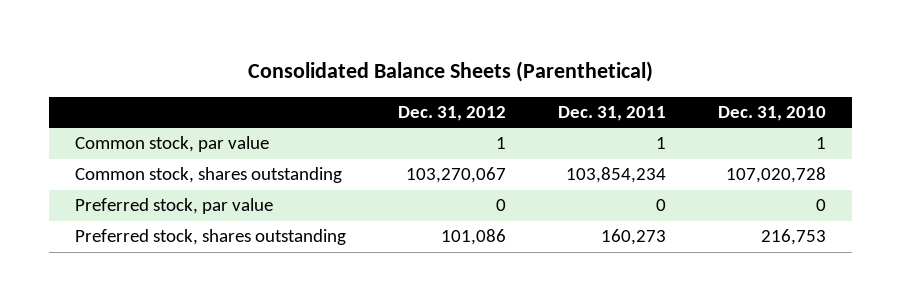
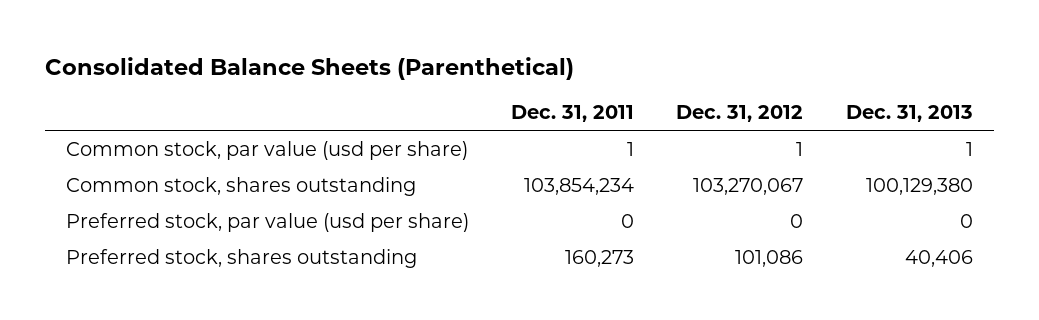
- | Dec. 31, 2012 | Dec. 31, 2011 | Dec. 31, 2010
+ | Dec. 31, 2011 | Dec. 31, 2012 | Dec. 31, 2013
- Common stock, par value | 1 | 1 | 1
+ Common stock, par value (usd per share) | 1 | 1 | 1
- Preferred stock, par value | 0 | 0 | 0
+ Preferred stock, par value (usd per share) | 0 | 0 | 0

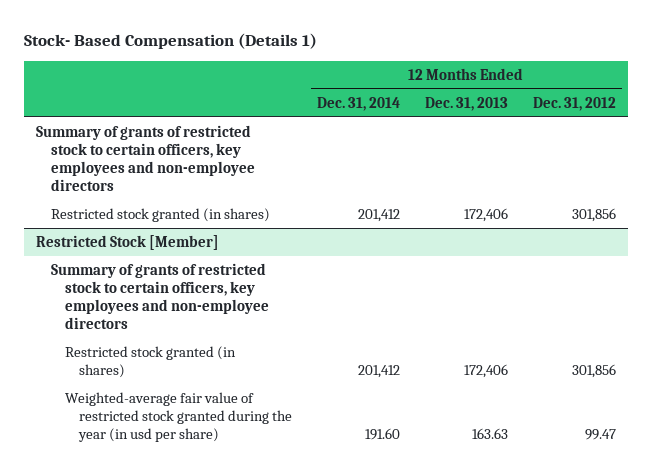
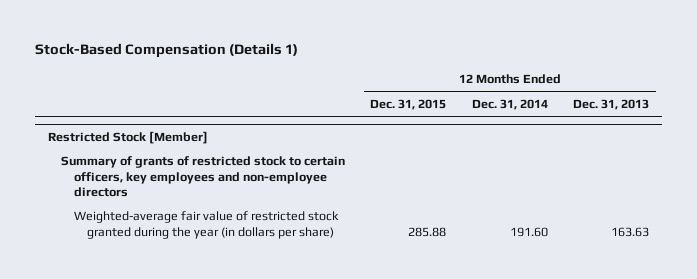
- Stock- Based Compensation (Details 1)
+ Stock-Based Compensation (Details 1)
- | 12 Months Ended Dec. 31, 2014 | 12 Months Ended Dec. 31, 2013 | 12 Months Ended Dec. 31, 2012
+ | 12 Months Ended Dec. 31, 2015 | 12 Months Ended Dec. 31, 2014 | 12 Months Ended Dec. 31, 2013
- Summary of grants of restricted stock to certain officers, key employees and non-employee directors
- Restricted stock granted (in shares) | 201,412 | 172,406 | 301,856
@ Restricted Stock [Member]
- Restricted stock granted (in shares) | 201,412 | 172,406 | 301,856
- Weighted-average fair value of restricted stock granted during the year (in usd per share) | 191.60 | 163.63 | 99.47
+ Weighted-average fair value of restricted stock granted during the year (in dollars per share) | 285.88 | 191.60 | 163.63

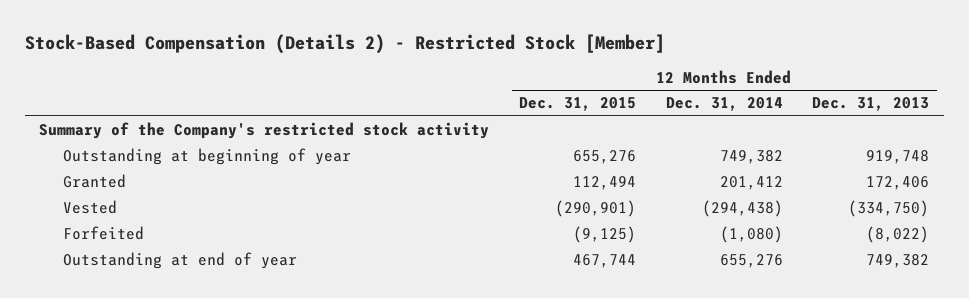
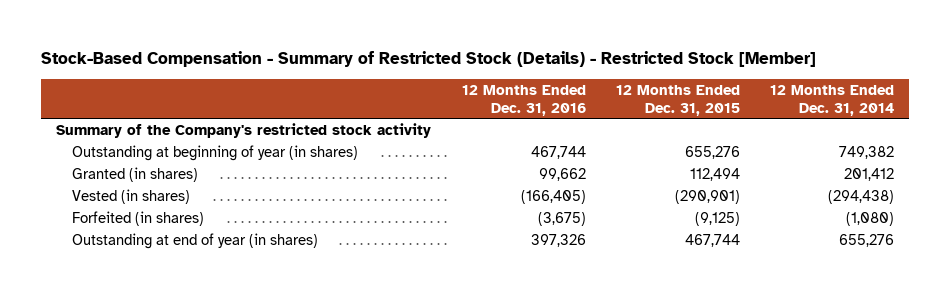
- Stock-Based Compensation (Details 2) - Restricted Stock [Member]
+ Stock-Based Compensation - Summary of Restricted Stock (Details) - Restricted Stock [Member]
- | 12 Months Ended Dec. 31, 2015 | 12 Months Ended Dec. 31, 2014 | 12 Months Ended Dec. 31, 2013
+ | 12 Months Ended Dec. 31, 2016 | 12 Months Ended Dec. 31, 2015 | 12 Months Ended Dec. 31, 2014
- Outstanding at beginning of year | 655,276 | 749,382 | 919,748
- Granted | 112,494 | 201,412 | 172,406
- Vested | (290,901) | (294,438) | (334,750)
- Forfeited | (9,125) | (1,080) | (8,022)
- Outstanding at end of year | 467,744 | 655,276 | 749,382
+ Outstanding at beginning of year (in shares) | 467,744 | 655,276 | 749,382
+ Granted (in shares) | 99,662 | 112,494 | 201,412
+ Vested (in shares) | (166,405) | (290,901) | (294,438)
+ Forfeited (in shares) | (3,675) | (9,125) | (1,080)
+ Outstanding at end of year (in shares) | 397,326 | 467,744 | 655,276

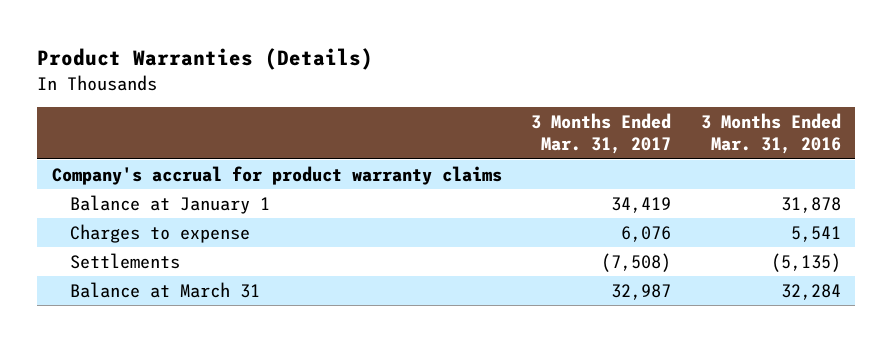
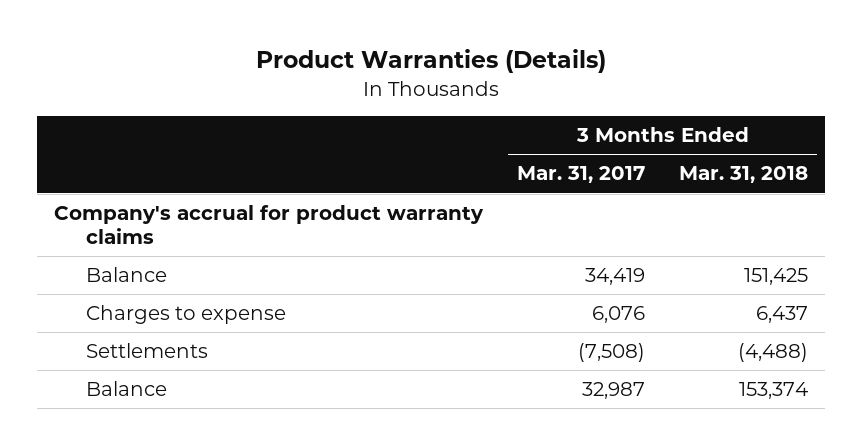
- | 3 Months Ended Mar. 31, 2017 | 3 Months Ended Mar. 31, 2016
+ | 3 Months Ended Mar. 31, 2017 | 3 Months Ended Mar. 31, 2018
- Balance at January 1 | 34,419 | 31,878
+ Balance | 34,419 | 151,425
- Balance at March 31 | 32,987 | 32,284
+ Balance | 32,987 | 153,374

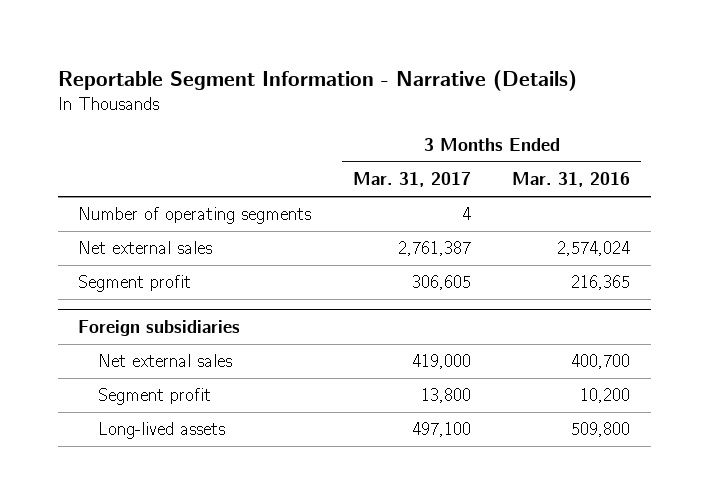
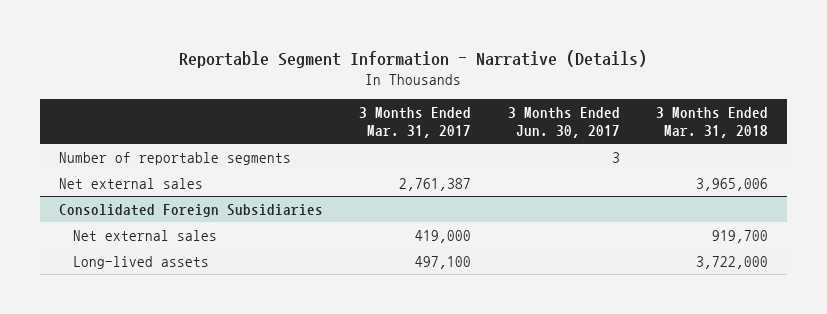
- | 3 Months Ended Mar. 31, 2017 | 3 Months Ended Mar. 31, 2016
+ | 3 Months Ended Mar. 31, 2017 | 3 Months Ended Jun. 30, 2017 | 3 Months Ended Mar. 31, 2018
- Number of operating segments | 4 |
+ Number of reportable segments | | 3 |
- Segment profit | 306,605 | 216,365
- Foreign subsidiaries
+ Consolidated Foreign Subsidiaries
- Segment profit | 13,800 | 10,200

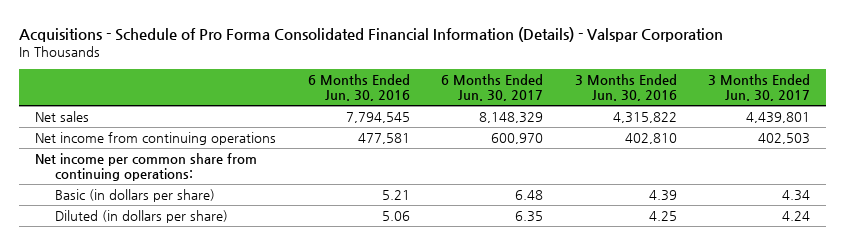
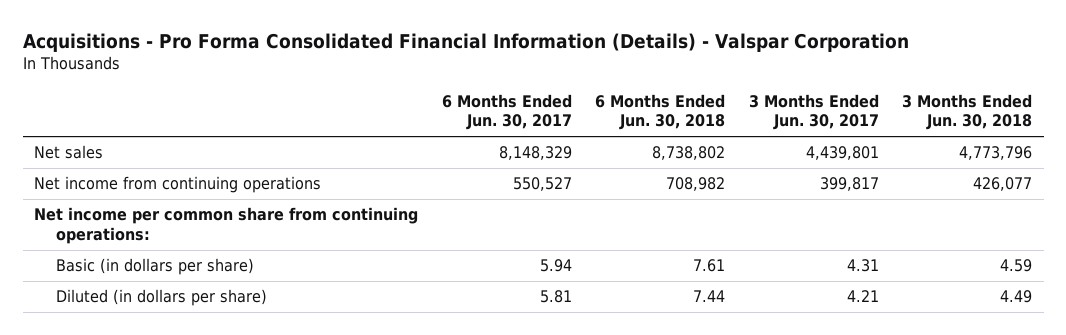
- Acquisitions - Schedule of Pro Forma Consolidated Financial Information (Details) - Valspar Corporation
+ Acquisitions - Pro Forma Consolidated Financial Information (Details) - Valspar Corporation
- | 6 Months Ended Jun. 30, 2016 | 6 Months Ended Jun. 30, 2017 | 3 Months Ended Jun. 30, 2016 | 3 Months Ended Jun. 30, 2017
+ | 6 Months Ended Jun. 30, 2017 | 6 Months Ended Jun. 30, 2018 | 3 Months Ended Jun. 30, 2017 | 3 Months Ended Jun. 30, 2018
- Net income from continuing operations | 477,581 | 600,970 | 402,810 | 402,503
+ Net income from continuing operations | 550,527 | 708,982 | 399,817 | 426,077
- Basic (in dollars per share) | 5.21 | 6.48 | 4.39 | 4.34
- Diluted (in dollars per share) | 5.06 | 6.35 | 4.25 | 4.24
+ Basic (in dollars per share) | 5.94 | 7.61 | 4.31 | 4.59
+ Diluted (in dollars per share) | 5.81 | 7.44 | 4.21 | 4.49

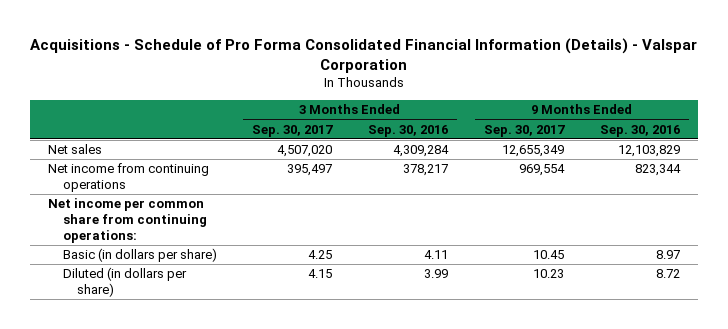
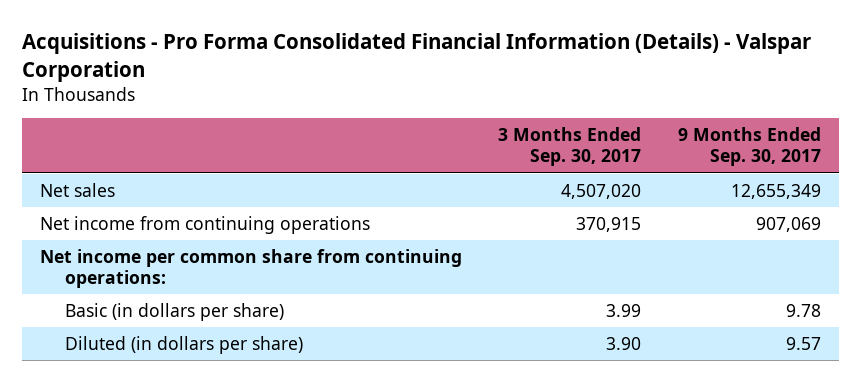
- Acquisitions - Schedule of Pro Forma Consolidated Financial Information (Details) - Valspar Corporation
+ Acquisitions - Pro Forma Consolidated Financial Information (Details) - Valspar Corporation
- | 3 Months Ended Sep. 30, 2017 | 3 Months Ended Sep. 30, 2016 | 9 Months Ended Sep. 30, 2017 | 9 Months Ended Sep. 30, 2016
+ | 3 Months Ended Sep. 30, 2017 | 9 Months Ended Sep. 30, 2017
- Net income from continuing operations | 395,497 | 378,217 | 969,554 | 823,344
+ Net income from continuing operations | 370,915 | 907,069
- Basic (in dollars per share) | 4.25 | 4.11 | 10.45 | 8.97
- Diluted (in dollars per share) | 4.15 | 3.99 | 10.23 | 8.72
+ Basic (in dollars per share) | 3.99 | 9.78
+ Diluted (in dollars per share) | 3.90 | 9.57

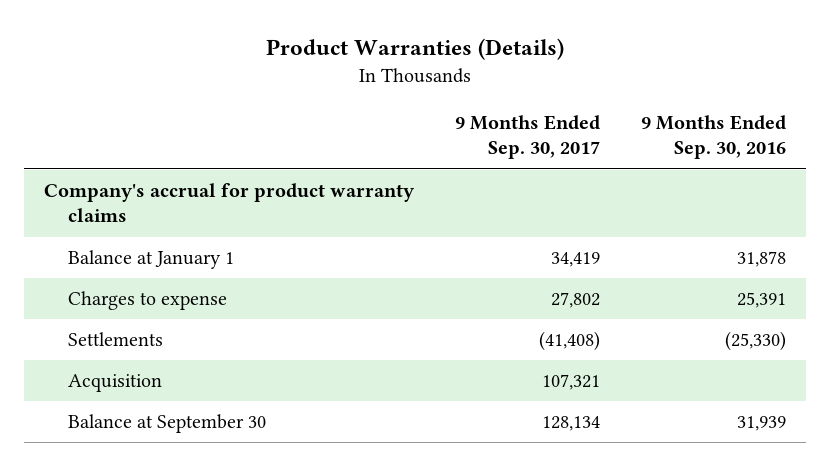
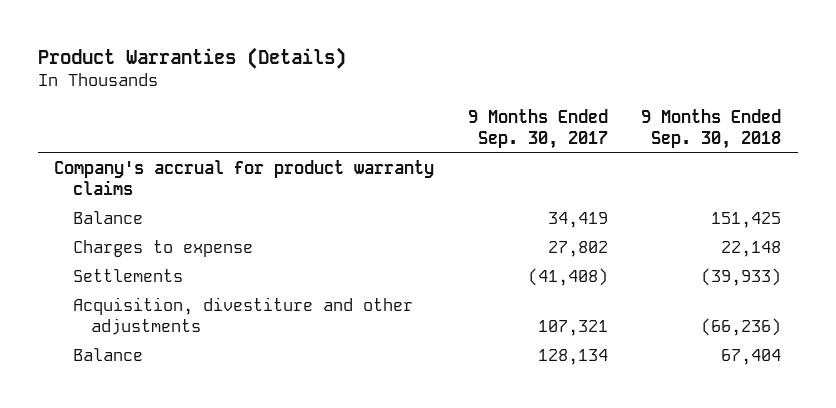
- | 9 Months Ended Sep. 30, 2017 | 9 Months Ended Sep. 30, 2016
+ | 9 Months Ended Sep. 30, 2017 | 9 Months Ended Sep. 30, 2018
- Balance at January 1 | 34,419 | 31,878
+ Balance | 34,419 | 151,425
- Acquisition | 107,321 |
- Balance at September 30 | 128,134 | 31,939
+ Acquisition, divestiture and other adjustments | 107,321 | (66,236)
+ Balance | 128,134 | 67,404

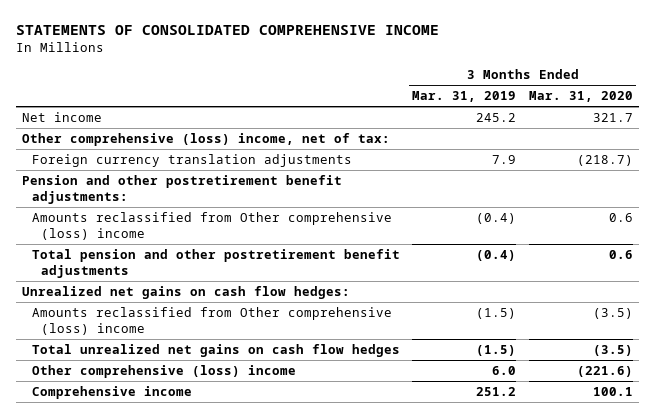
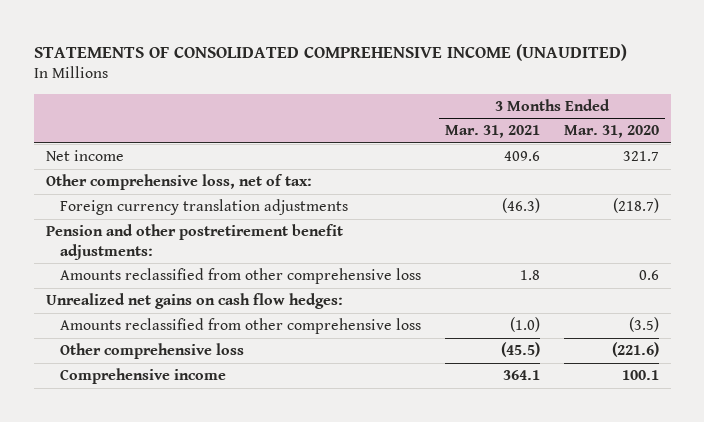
- STATEMENTS OF CONSOLIDATED COMPREHENSIVE INCOME
+ STATEMENTS OF CONSOLIDATED COMPREHENSIVE INCOME (UNAUDITED)
- | 3 Months Ended Mar. 31, 2019 | 3 Months Ended Mar. 31, 2020
+ | 3 Months Ended Mar. 31, 2021 | 3 Months Ended Mar. 31, 2020
- Other comprehensive (loss) income, net of tax:
+ Other comprehensive loss, net of tax:
- Amounts reclassified from Other comprehensive (loss) income | (0.4) | 0.6
- Total pension and other postretirement benefit adjustments | (0.4) | 0.6
+ Amounts reclassified from other comprehensive loss | 1.8 | 0.6
- Amounts reclassified from Other comprehensive (loss) income | (1.5) | (3.5)
- Total unrealized net gains on cash flow hedges | (1.5) | (3.5)
- Other comprehensive (loss) income | 6.0 | (221.6)
+ Amounts reclassified from other comprehensive loss | (1.0) | (3.5)
+ Other comprehensive loss | (45.5) | (221.6)

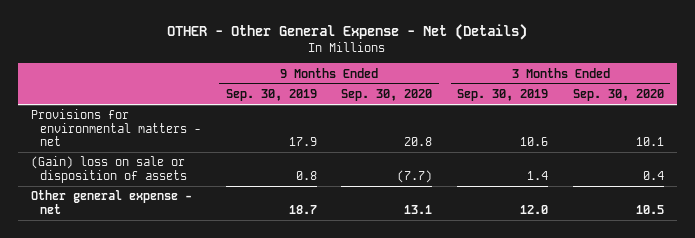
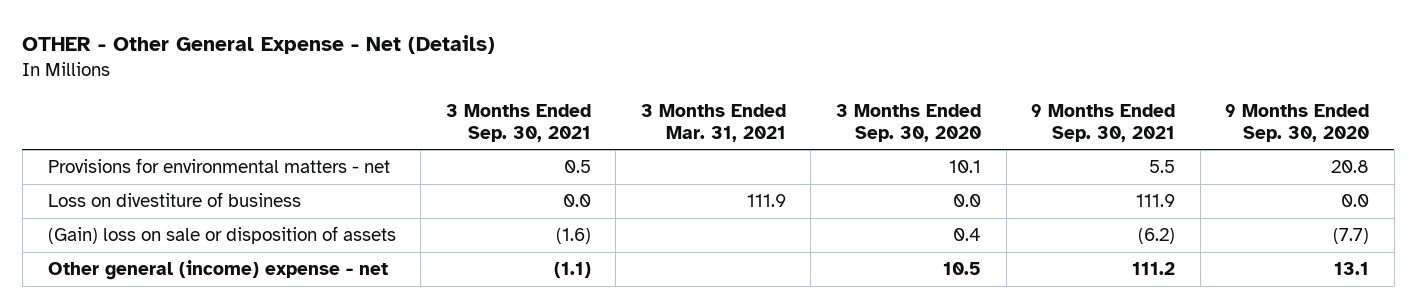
- | 9 Months Ended Sep. 30, 2019 | 9 Months Ended Sep. 30, 2020 | 3 Months Ended Sep. 30, 2019 | 3 Months Ended Sep. 30, 2020
+ | 3 Months Ended Sep. 30, 2021 | 3 Months Ended Mar. 31, 2021 | 3 Months Ended Sep. 30, 2020 | 9 Months Ended Sep. 30, 2021 | 9 Months Ended Sep. 30, 2020
+ Loss on divestiture of business | 0.0 | 111.9 | 0.0 | 111.9 | 0.0
- Other general expense - net | 18.7 | 13.1 | 12.0 | 10.5
+ Other general (income) expense - net | (1.1) | | 10.5 | 111.2 | 13.1

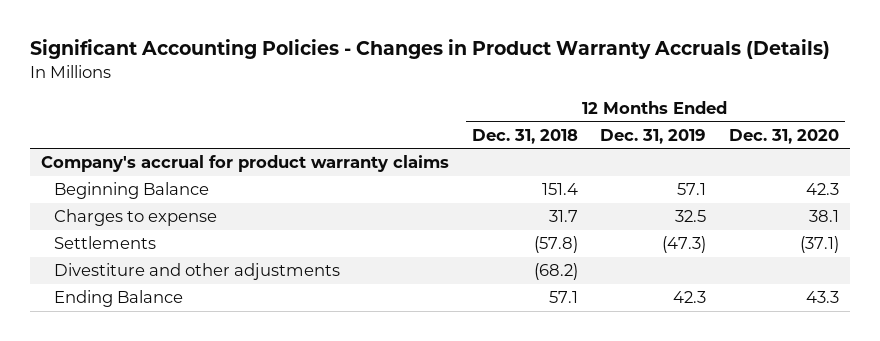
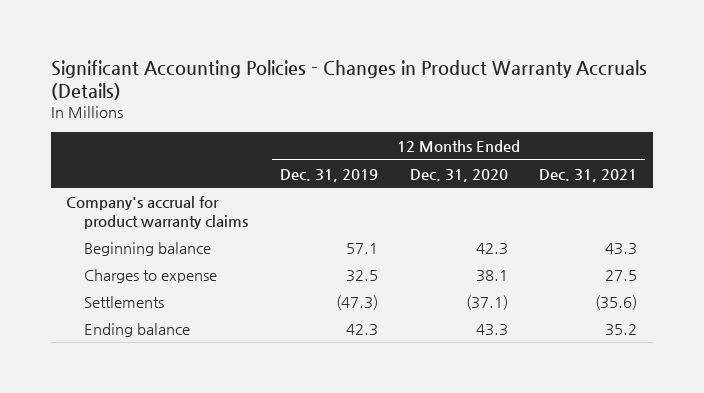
- | 12 Months Ended Dec. 31, 2018 | 12 Months Ended Dec. 31, 2019 | 12 Months Ended Dec. 31, 2020
+ | 12 Months Ended Dec. 31, 2019 | 12 Months Ended Dec. 31, 2020 | 12 Months Ended Dec. 31, 2021
- Beginning Balance | 151.4 | 57.1 | 42.3
+ Beginning balance | 57.1 | 42.3 | 43.3
- Divestiture and other adjustments | (68.2) | |
- Ending Balance | 57.1 | 42.3 | 43.3
+ Ending balance | 42.3 | 43.3 | 35.2

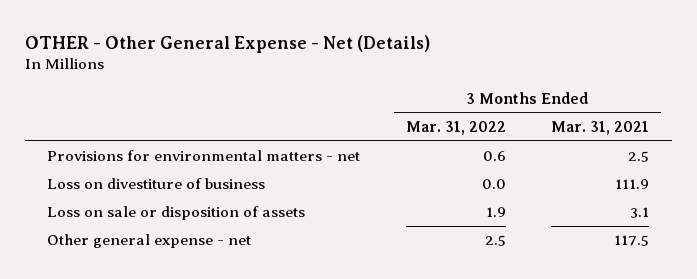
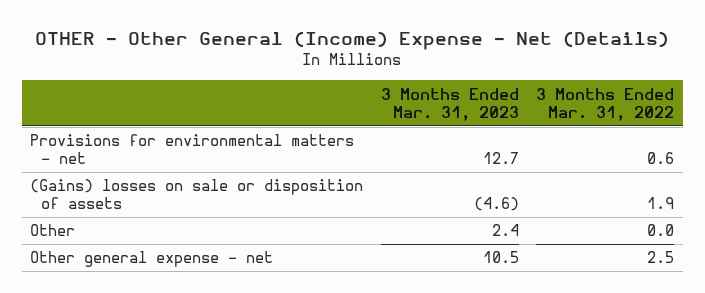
- OTHER - Other General Expense - Net (Details)
+ OTHER - Other General (Income) Expense - Net (Details)
- | 3 Months Ended Mar. 31, 2022 | 3 Months Ended Mar. 31, 2021
+ | 3 Months Ended Mar. 31, 2023 | 3 Months Ended Mar. 31, 2022
- Loss on divestiture of business | 0.0 | 111.9
- Loss on sale or disposition of assets | 1.9 | 3.1
+ (Gains) losses on sale or disposition of assets | (4.6) | 1.9
+ Other | 2.4 | 0.0

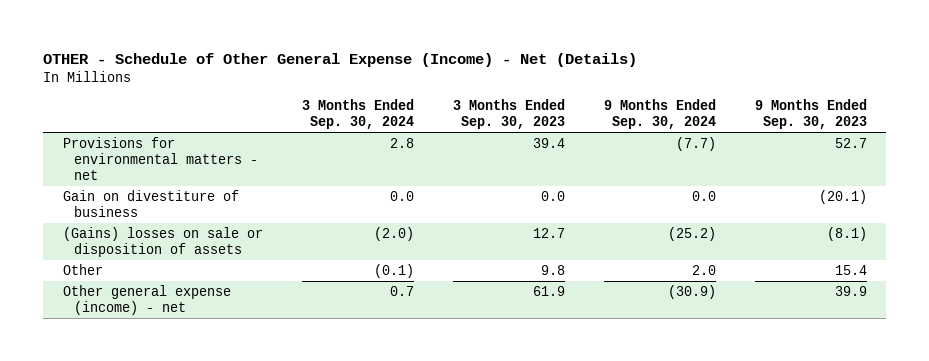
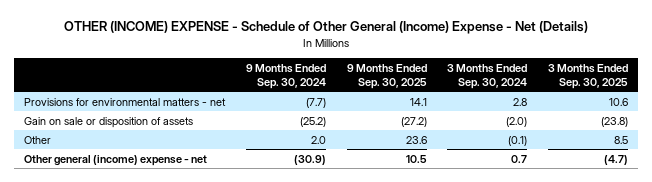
- OTHER - Schedule of Other General Expense (Income) - Net (Details)
+ OTHER (INCOME) EXPENSE - Schedule of Other General (Income) Expense - Net (Details)
- | 3 Months Ended Sep. 30, 2024 | 3 Months Ended Sep. 30, 2023 | 9 Months Ended Sep. 30, 2024 | 9 Months Ended Sep. 30, 2023
+ | 9 Months Ended Sep. 30, 2024 | 9 Months Ended Sep. 30, 2025 | 3 Months Ended Sep. 30, 2024 | 3 Months Ended Sep. 30, 2025
- Gain on divestiture of business | 0.0 | 0.0 | 0.0 | (20.1)
- (Gains) losses on sale or disposition of assets | (2.0) | 12.7 | (25.2) | (8.1)
+ Gain on sale or disposition of assets | (25.2) | (27.2) | (2.0) | (23.8)
- Other general expense (income) - net | 0.7 | 61.9 | (30.9) | 39.9
+ Other general (income) expense - net | (30.9) | 10.5 | 0.7 | (4.7)

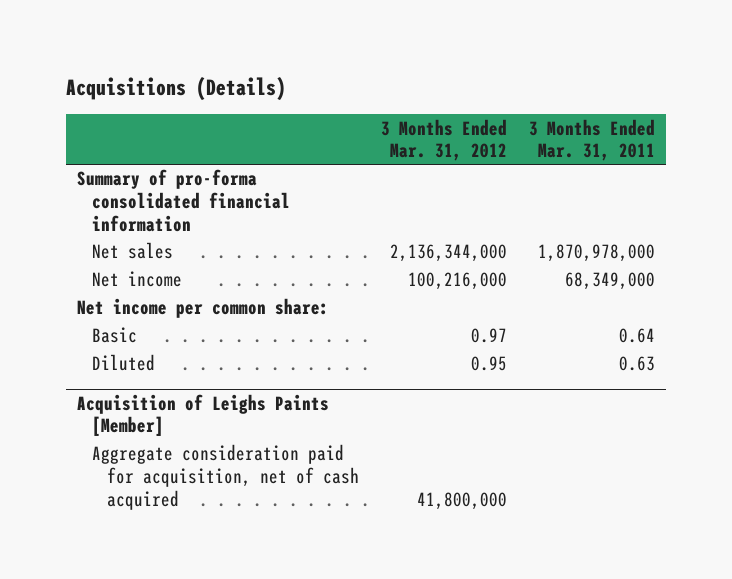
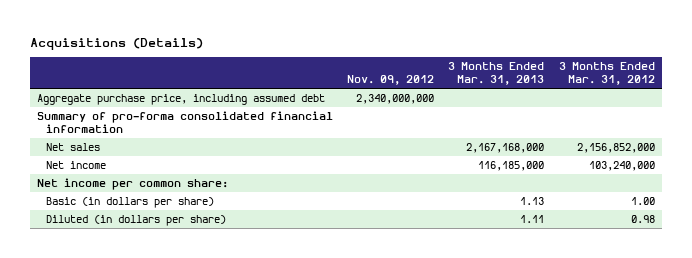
- | 3 Months Ended Mar. 31, 2012 | 3 Months Ended Mar. 31, 2011
+ | Nov. 09, 2012 | 3 Months Ended Mar. 31, 2013 | 3 Months Ended Mar. 31, 2012
+ Aggregate purchase price, including assumed debt | 2,340,000,000 | |
- Net sales | 2,136,344,000 | 1,870,978,000
- Net income | 100,216,000 | 68,349,000
+ Net sales | | 2,167,168,000 | 2,156,852,000
+ Net income | | 116,185,000 | 103,240,000
- Basic | 0.97 | 0.64
- Diluted | 0.95 | 0.63
- Acquisition of Leighs Paints [Member]
- Aggregate consideration paid for acquisition, net of cash acquired | 41,800,000 |
+ Basic (in dollars per share) | | 1.13 | 1.00
+ Diluted (in dollars per share) | | 1.11 | 0.98

